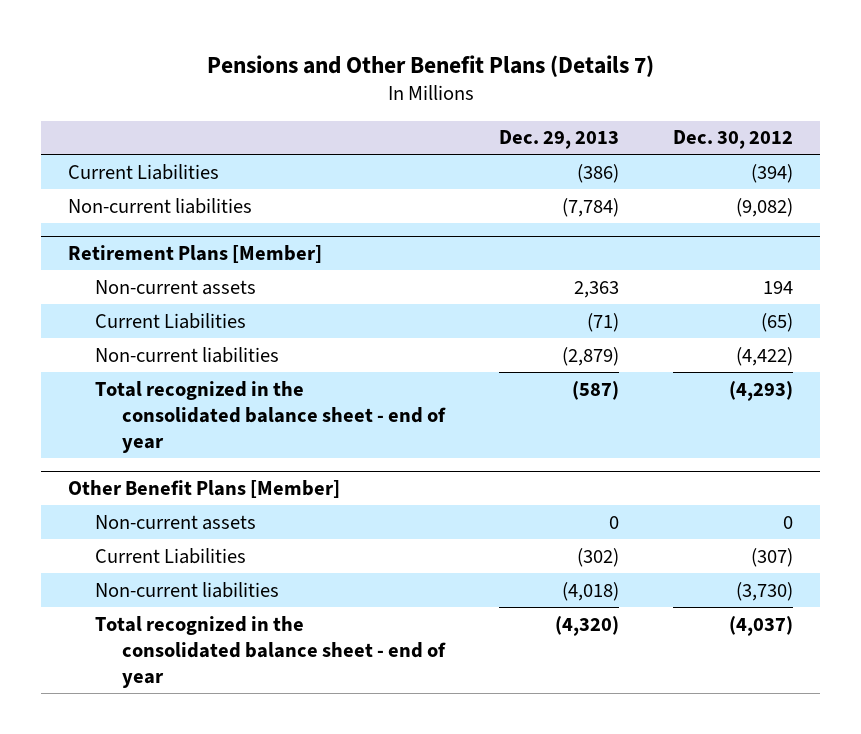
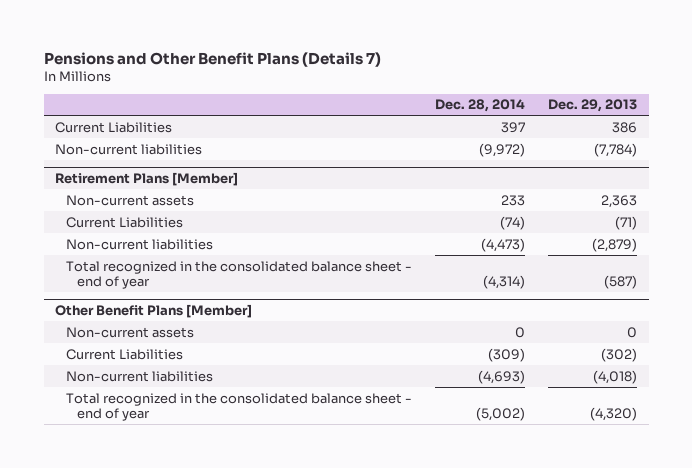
- | Dec. 29, 2013 | Dec. 30, 2012
+ | Dec. 28, 2014 | Dec. 29, 2013
- Current Liabilities | (386) | (394)
+ Current Liabilities | 397 | 386

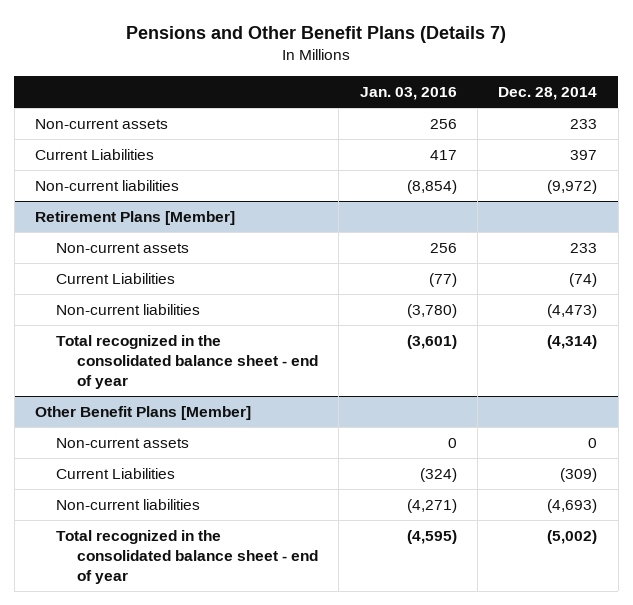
- | Dec. 28, 2014 | Dec. 29, 2013
+ | Jan. 03, 2016 | Dec. 28, 2014
+ Non-current assets | 256 | 233

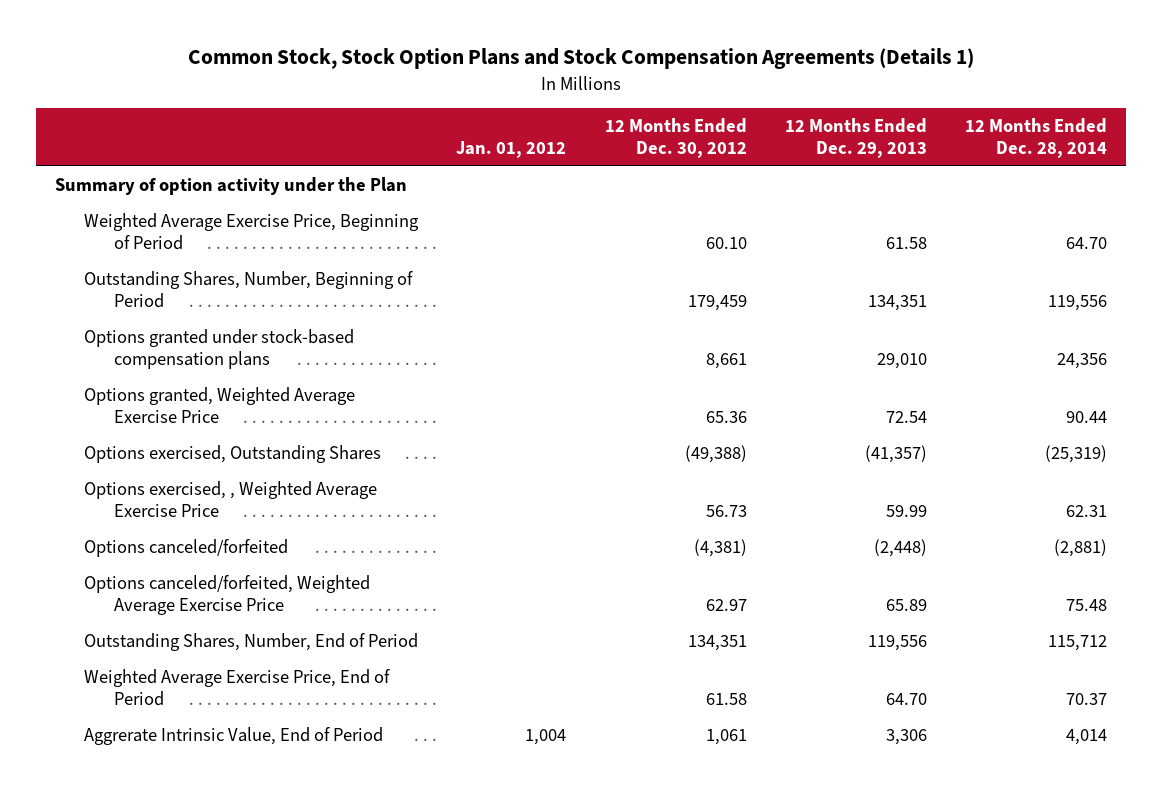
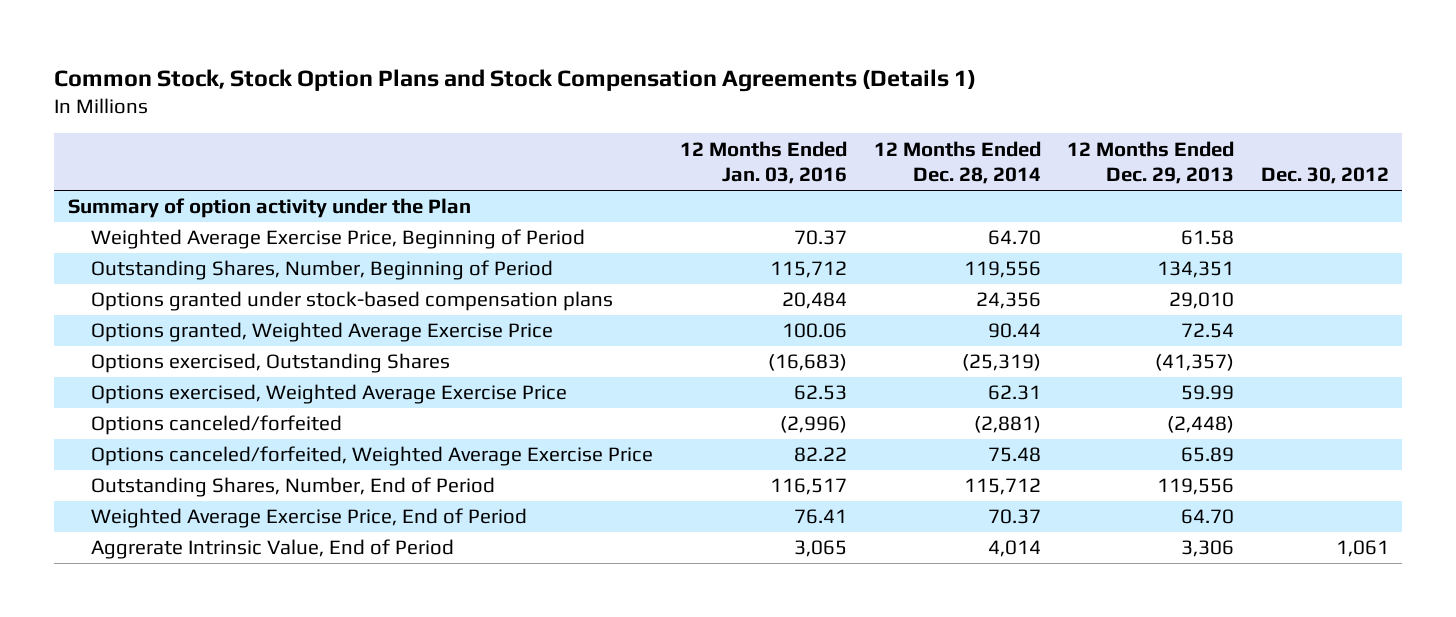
- | Jan. 01, 2012 | 12 Months Ended Dec. 30, 2012 | 12 Months Ended Dec. 29, 2013 | 12 Months Ended Dec. 28, 2014
+ | 12 Months Ended Jan. 03, 2016 | 12 Months Ended Dec. 28, 2014 | 12 Months Ended Dec. 29, 2013 | Dec. 30, 2012
- Options exercised, , Weighted Average Exercise Price | | 56.73 | 59.99 | 62.31
+ Options exercised, Weighted Average Exercise Price | 62.53 | 62.31 | 59.99 |

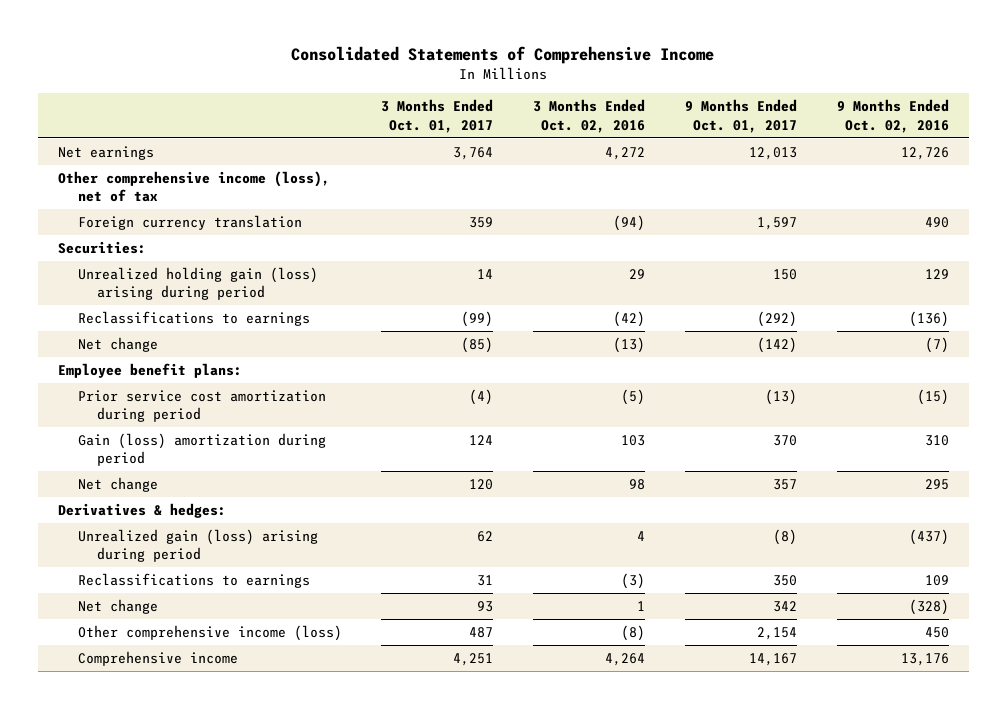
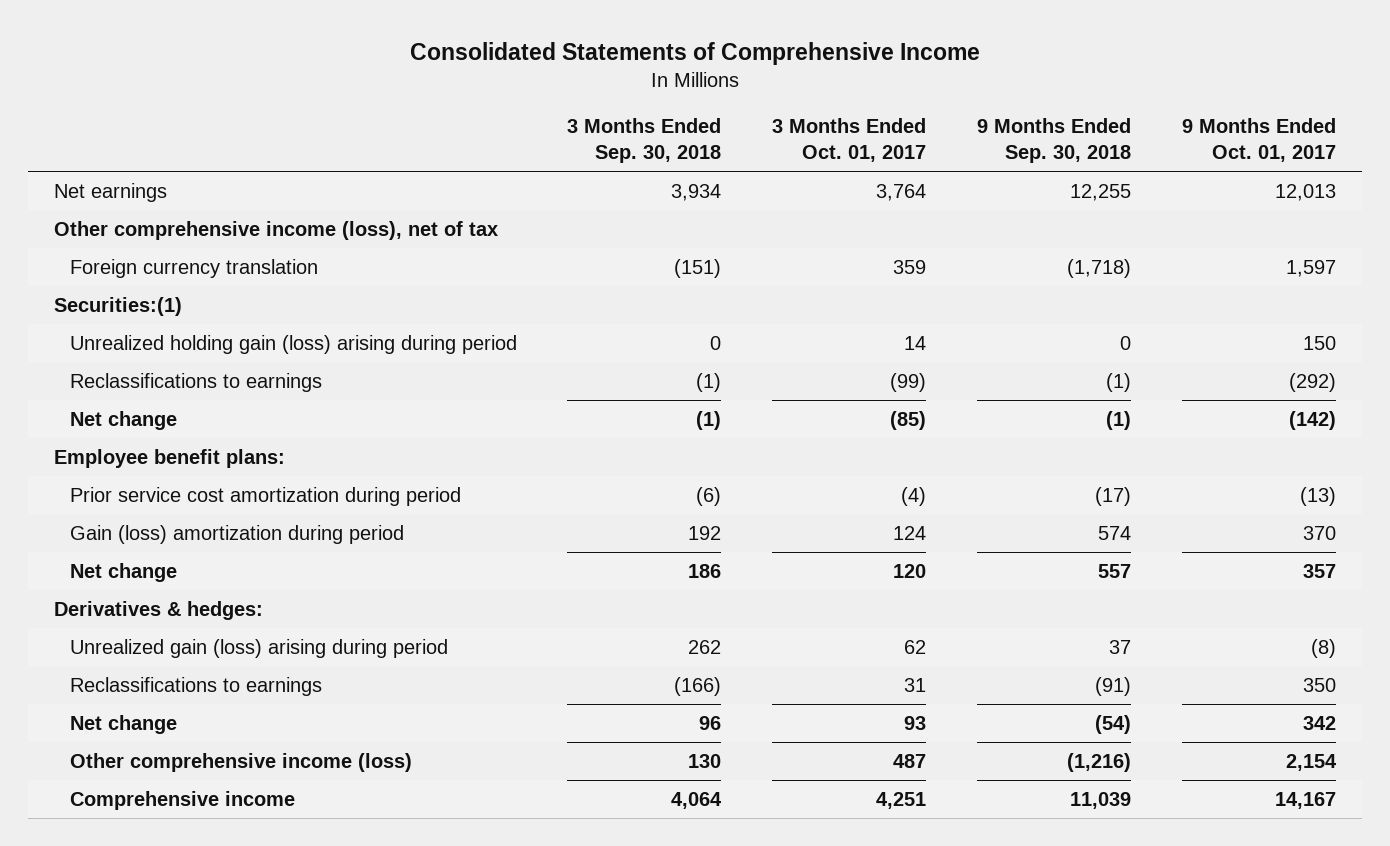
- | 3 Months Ended Oct. 01, 2017 | 3 Months Ended Oct. 02, 2016 | 9 Months Ended Oct. 01, 2017 | 9 Months Ended Oct. 02, 2016
+ | 3 Months Ended Sep. 30, 2018 | 3 Months Ended Oct. 01, 2017 | 9 Months Ended Sep. 30, 2018 | 9 Months Ended Oct. 01, 2017
- Securities:
+ Securities:(1)

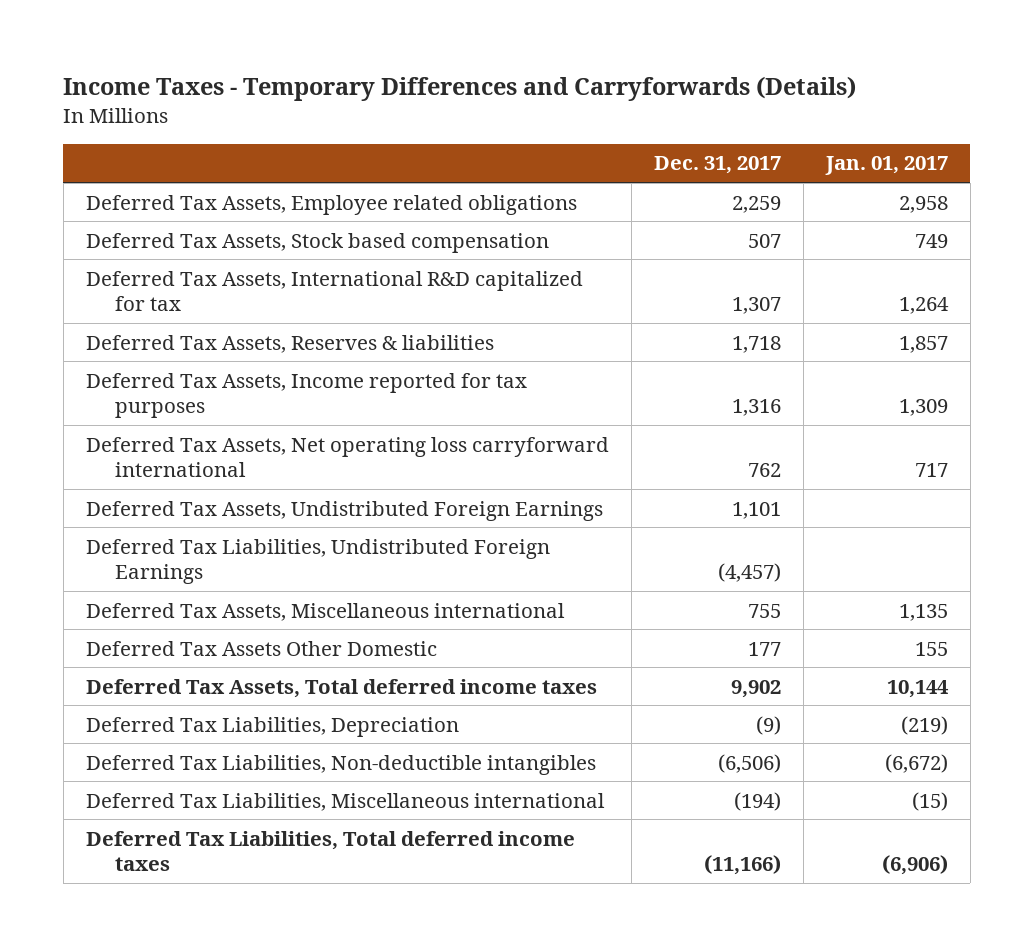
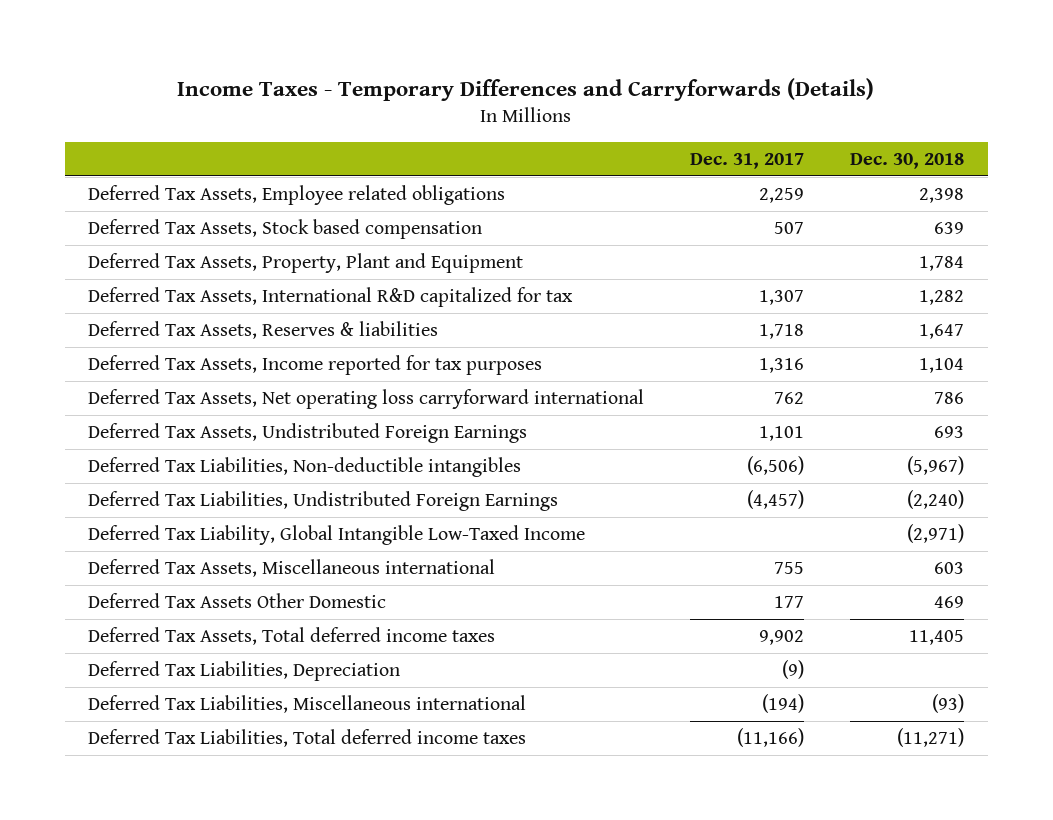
- | Dec. 31, 2017 | Jan. 01, 2017
+ | Dec. 31, 2017 | Dec. 30, 2018
+ Deferred Tax Assets, Property, Plant and Equipment | | 1,784
moved up: Deferred Tax Liabilities, Non-deductible intangibles | (6,506) | (5,967)
+ Deferred Tax Liability, Global Intangible Low-Taxed Income | | (2,971)

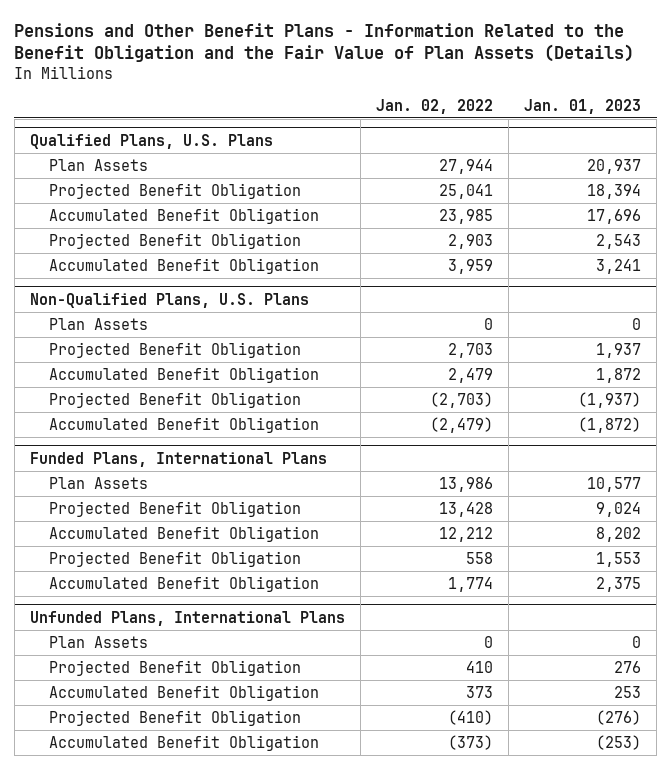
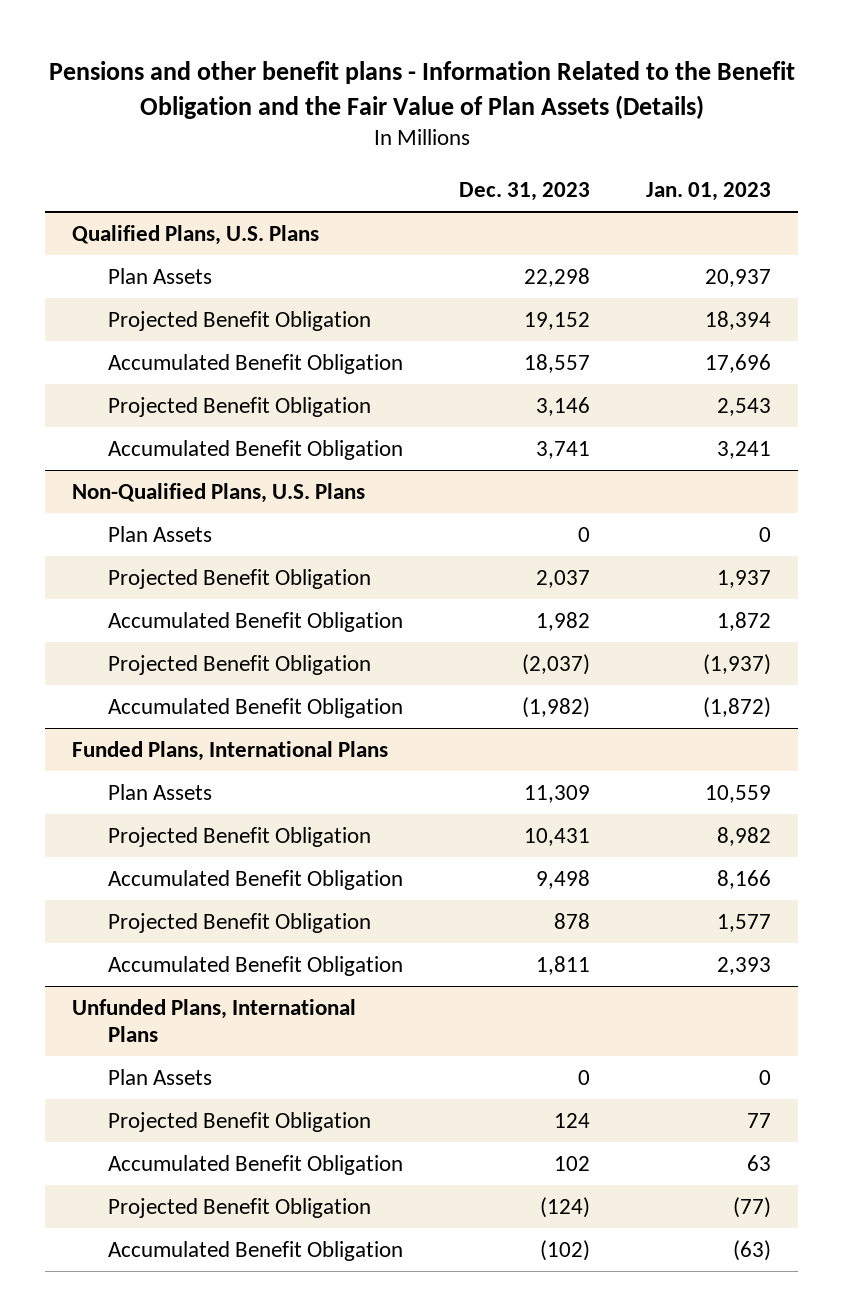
- Pensions and Other Benefit Plans - Information Related to the Benefit Obligation and the Fair Value of Plan Assets (Details)
+ Pensions and other benefit plans - Information Related to the Benefit Obligation and the Fair Value of Plan Assets (Details)
- | Jan. 02, 2022 | Jan. 01, 2023
+ | Dec. 31, 2023 | Jan. 01, 2023
@ Funded Plans, International Plans
- Plan Assets | 13,986 | 10,577
- Projected Benefit Obligation | 13,428 | 9,024
- Accumulated Benefit Obligation | 12,212 | 8,202
- Projected Benefit Obligation | 558 | 1,553
- Accumulated Benefit Obligation | 1,774 | 2,375
+ Plan Assets | 11,309 | 10,559
+ Projected Benefit Obligation | 10,431 | 8,982
+ Accumulated Benefit Obligation | 9,498 | 8,166
+ Projected Benefit Obligation | 878 | 1,577
+ Accumulated Benefit Obligation | 1,811 | 2,393
@ Unfunded Plans, International Plans
- Projected Benefit Obligation | 410 | 276
- Accumulated Benefit Obligation | 373 | 253
- Projected Benefit Obligation | (410) | (276)
- Accumulated Benefit Obligation | (373) | (253)
+ Projected Benefit Obligation | 124 | 77
+ Accumulated Benefit Obligation | 102 | 63
+ Projected Benefit Obligation | (124) | (77)
+ Accumulated Benefit Obligation | (102) | (63)

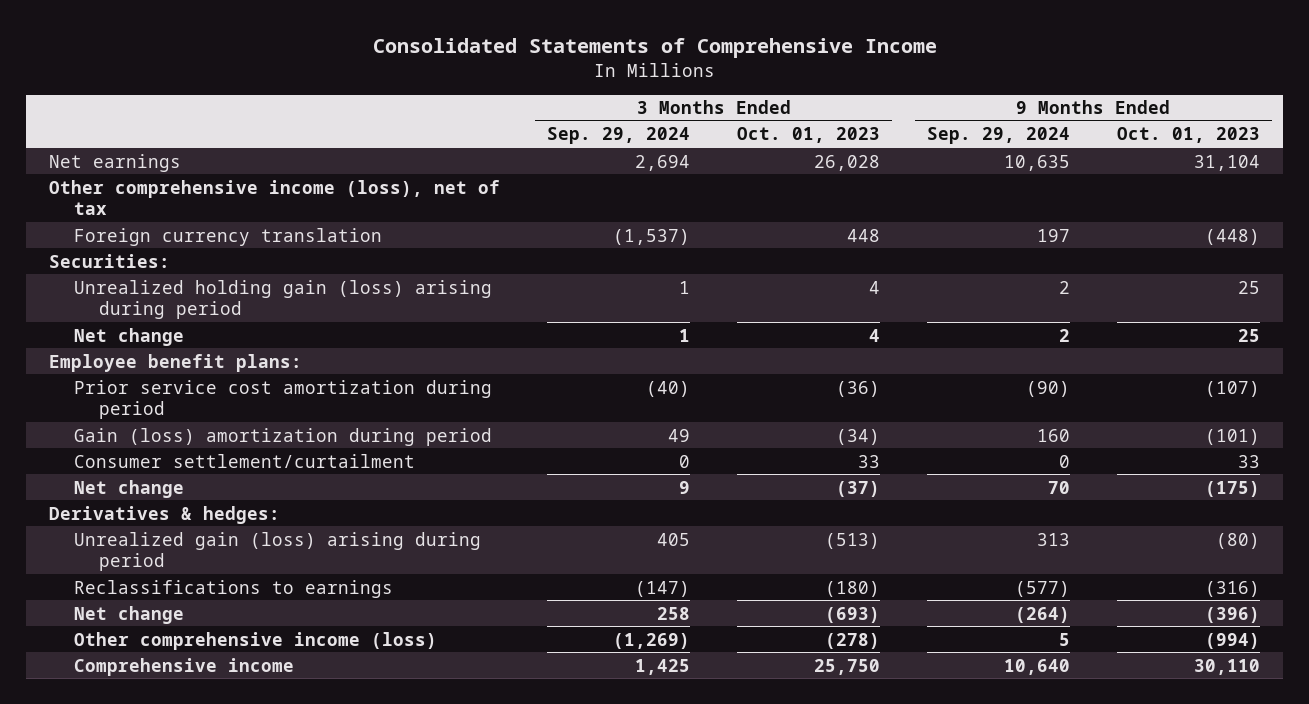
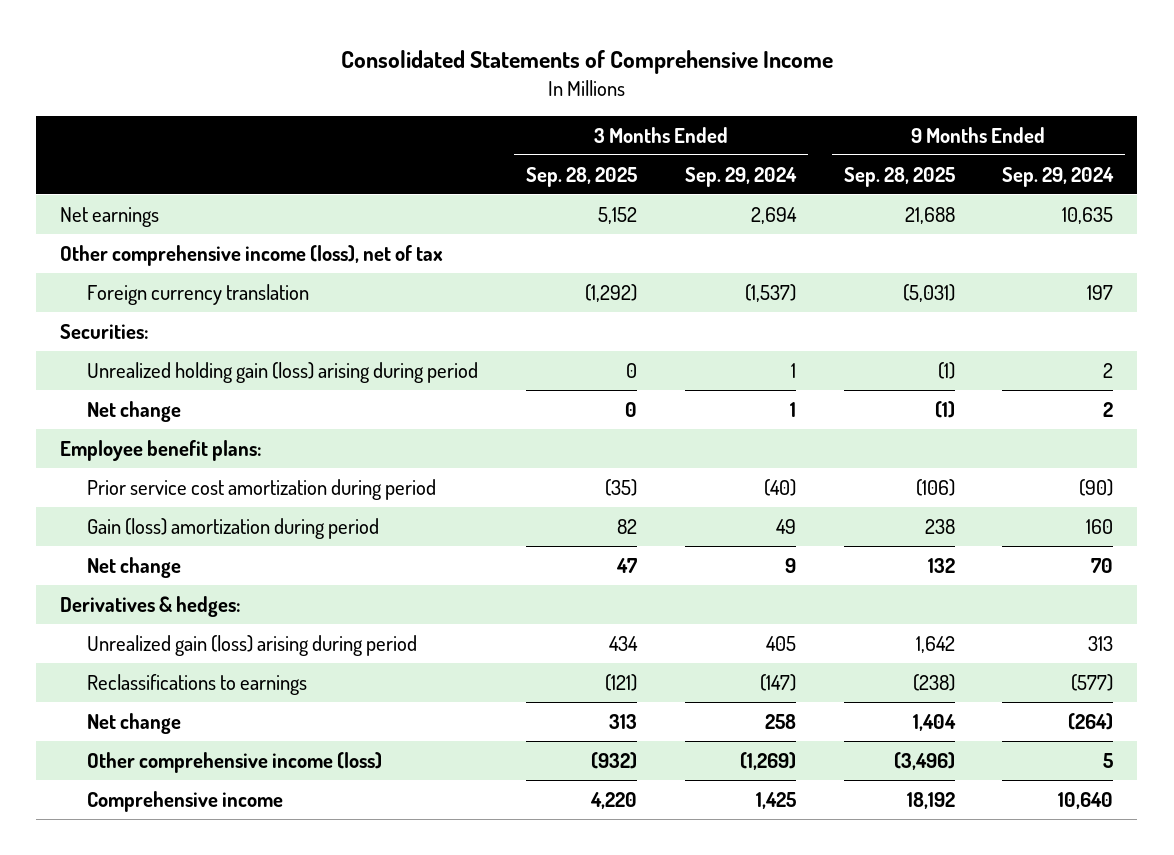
- | 3 Months Ended Sep. 29, 2024 | 3 Months Ended Oct. 01, 2023 | 9 Months Ended Sep. 29, 2024 | 9 Months Ended Oct. 01, 2023
+ | 3 Months Ended Sep. 28, 2025 | 3 Months Ended Sep. 29, 2024 | 9 Months Ended Sep. 28, 2025 | 9 Months Ended Sep. 29, 2024
- Consumer settlement/curtailment | 0 | 33 | 0 | 33

